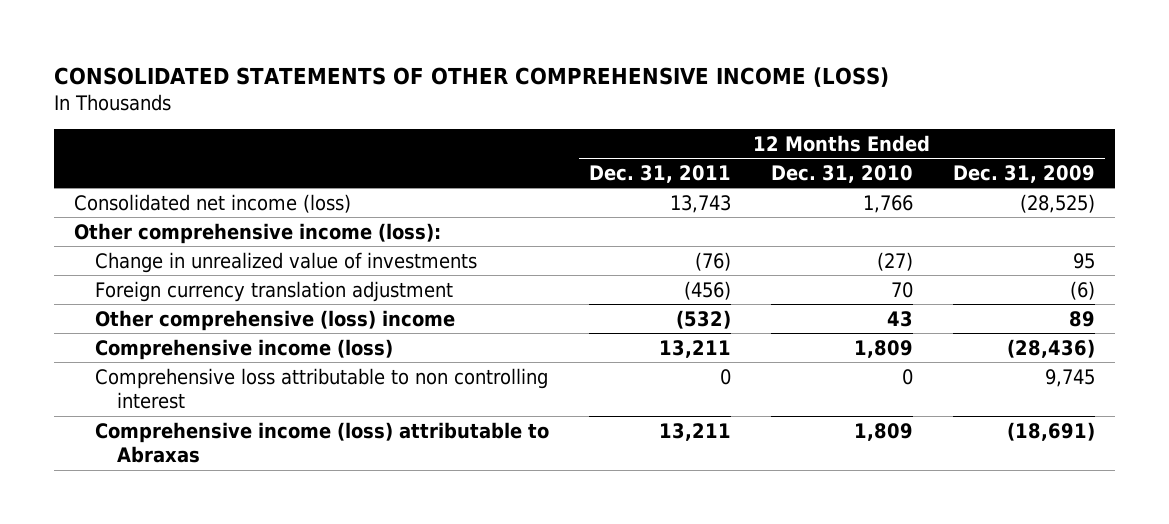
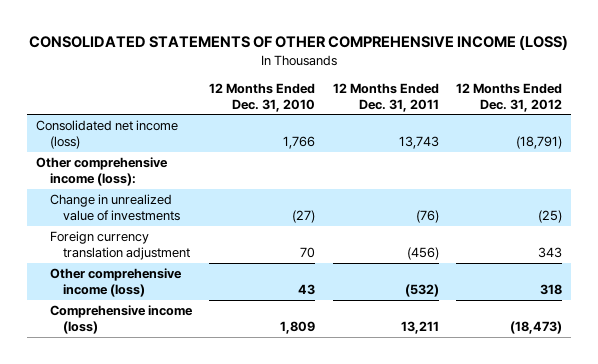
- | 12 Months Ended Dec. 31, 2011 | 12 Months Ended Dec. 31, 2010 | 12 Months Ended Dec. 31, 2009
+ | 12 Months Ended Dec. 31, 2010 | 12 Months Ended Dec. 31, 2011 | 12 Months Ended Dec. 31, 2012
- Other comprehensive (loss) income | (532) | 43 | 89
+ Other comprehensive income (loss) | 43 | (532) | 318
- Comprehensive loss attributable to non controlling interest | 0 | 0 | 9,745
- Comprehensive income (loss) attributable to Abraxas | 13,211 | 1,809 | (18,691)

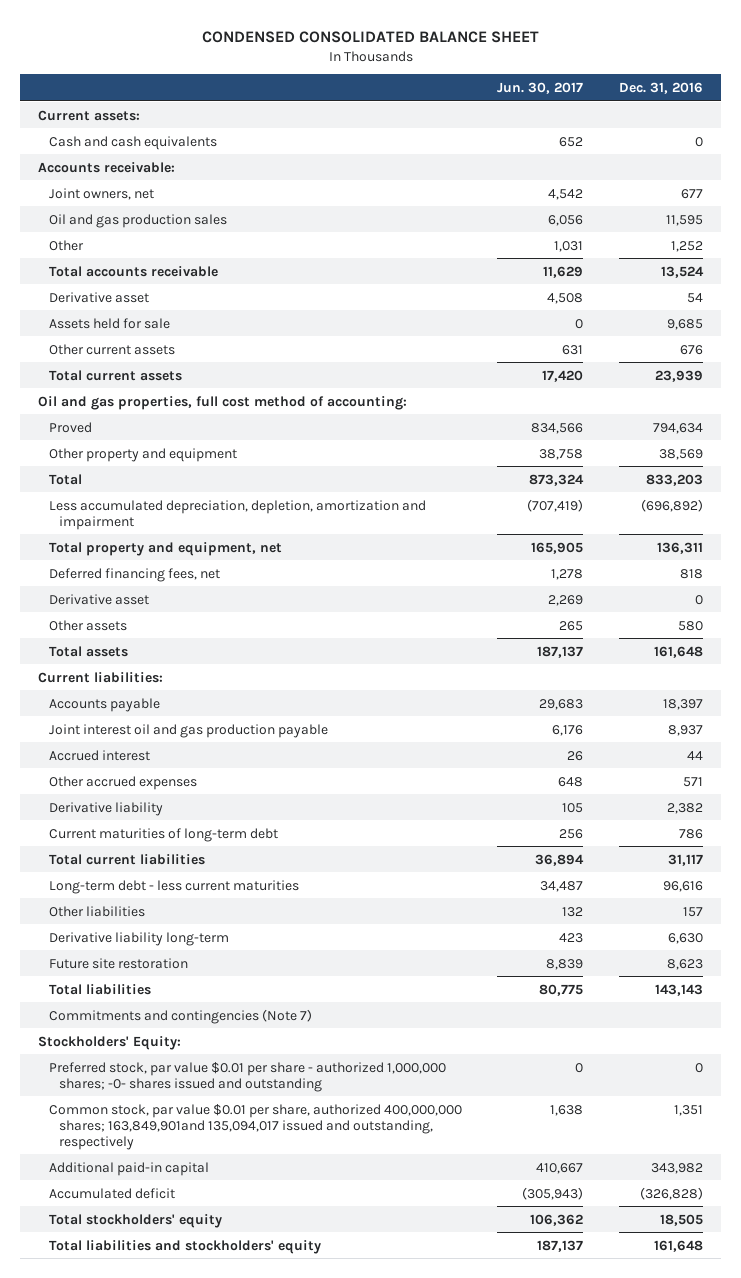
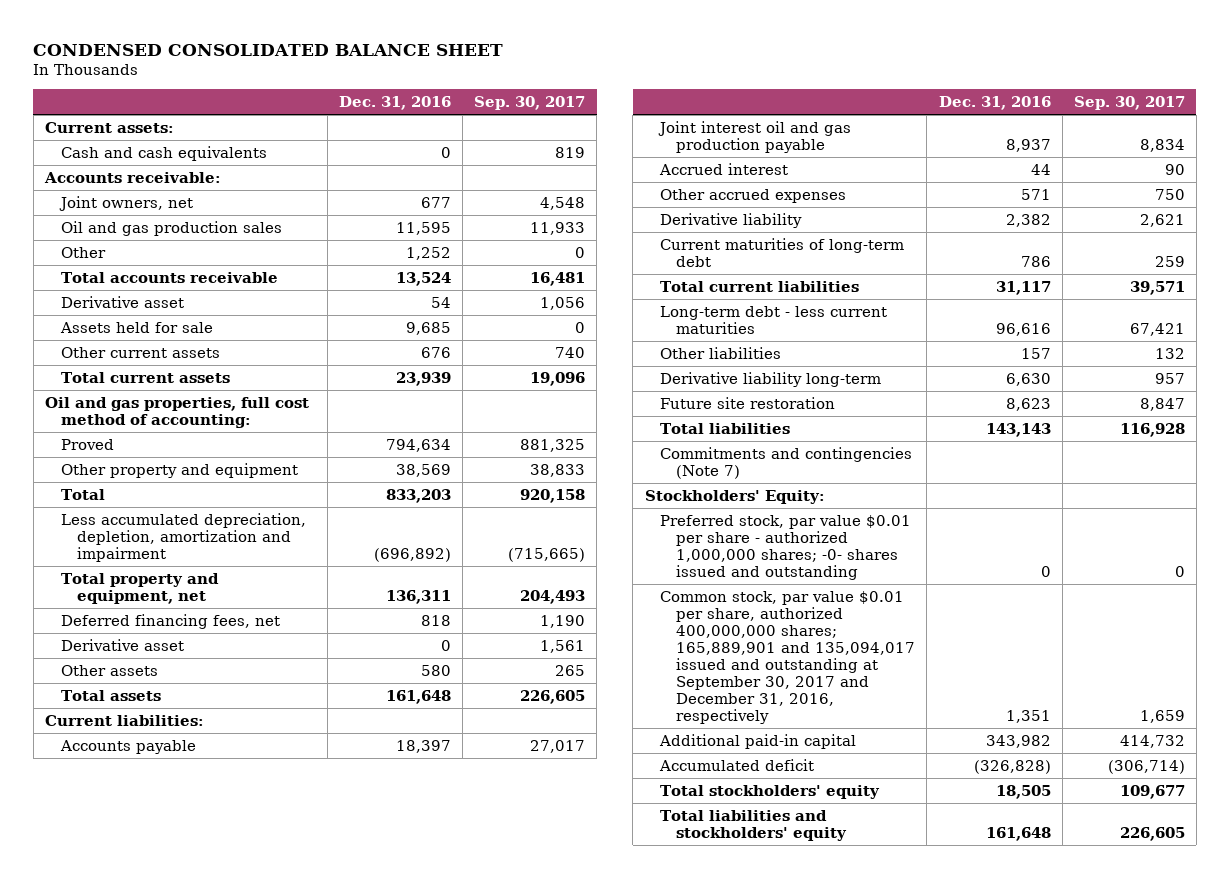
- | Jun. 30, 2017 | Dec. 31, 2016
+ | Dec. 31, 2016 | Sep. 30, 2017
- Common stock, par value $0.01 per share, authorized 400,000,000 shares; 163,849,901and 135,094,017 issued and outstanding, respectively | 1,638 | 1,351
+ Common stock, par value $0.01 per share, authorized 400,000,000 shares; 165,889,901 and 135,094,017 issued and outstanding at September 30, 2017 and December 31, 2016, respectively | 1,351 | 1,659

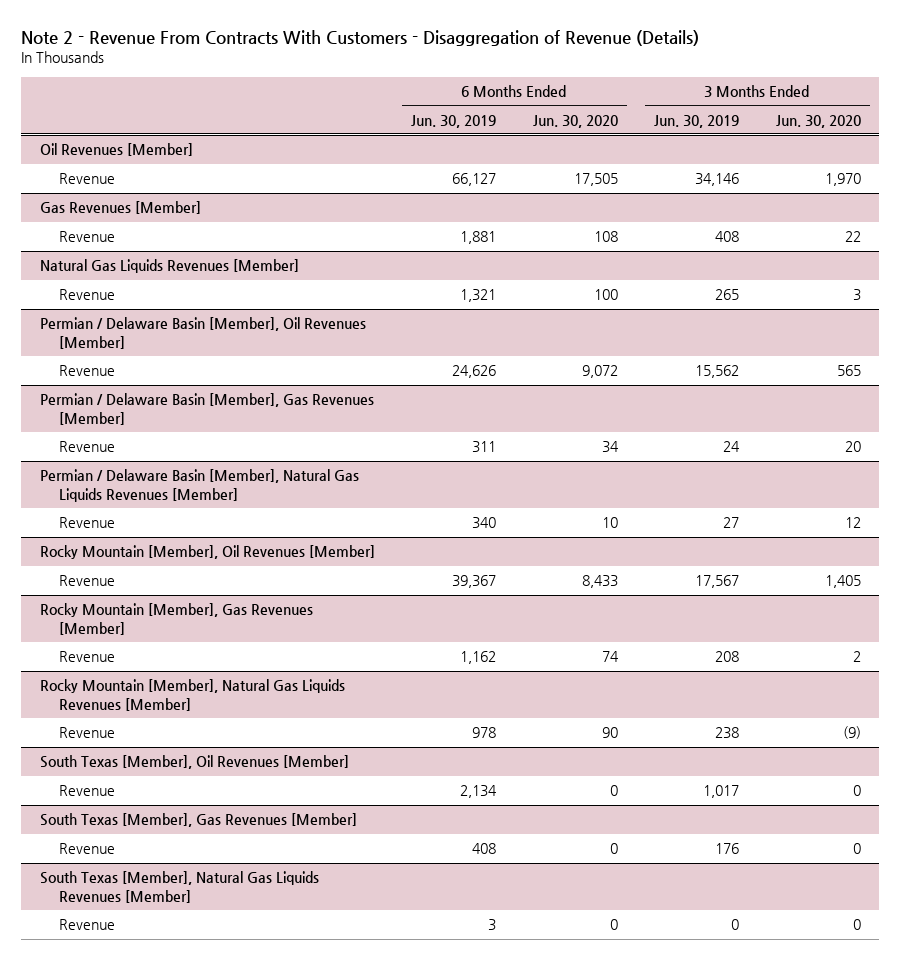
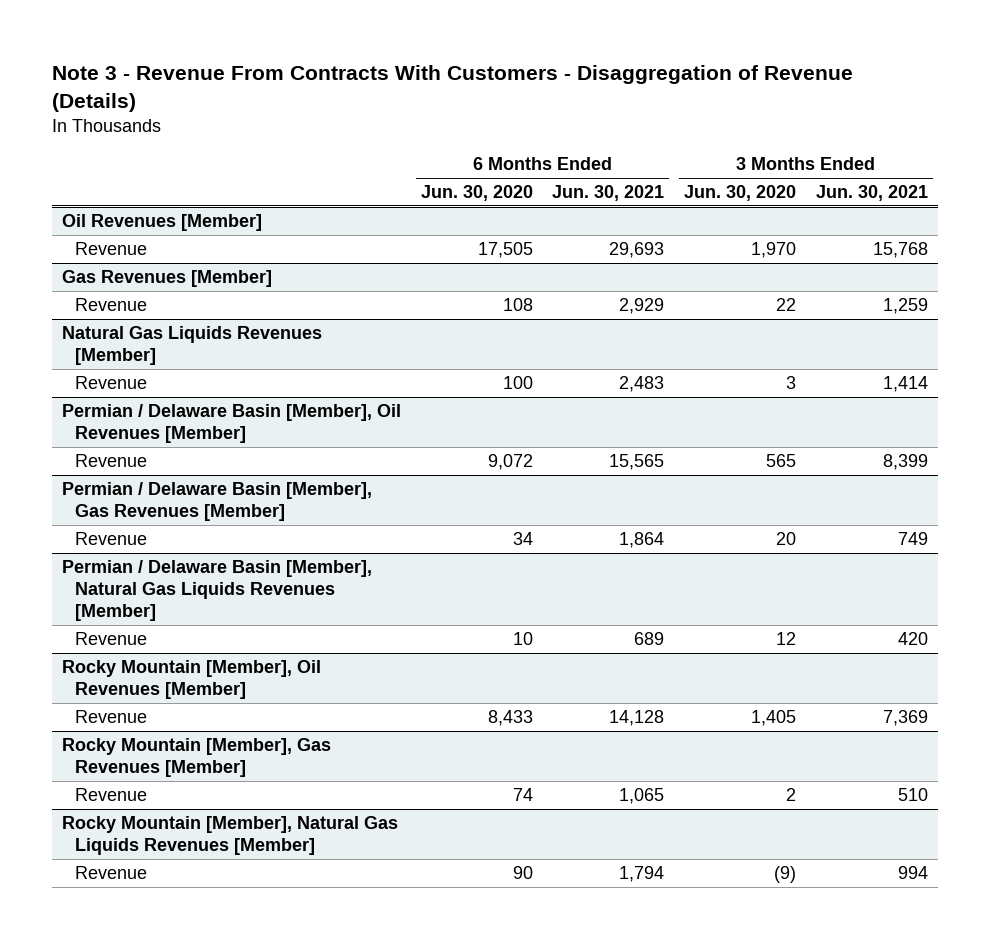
- Note 2 - Revenue From Contracts With Customers - Disaggregation of Revenue (Details)
+ Note 3 - Revenue From Contracts With Customers - Disaggregation of Revenue (Details)
- | 6 Months Ended Jun. 30, 2019 | 6 Months Ended Jun. 30, 2020 | 3 Months Ended Jun. 30, 2019 | 3 Months Ended Jun. 30, 2020
+ | 6 Months Ended Jun. 30, 2020 | 6 Months Ended Jun. 30, 2021 | 3 Months Ended Jun. 30, 2020 | 3 Months Ended Jun. 30, 2021
- South Texas [Member], Oil Revenues [Member]
- Revenue | 2,134 | 0 | 1,017 | 0
- South Texas [Member], Gas Revenues [Member]
- Revenue | 408 | 0 | 176 | 0
- South Texas [Member], Natural Gas Liquids Revenues [Member]
- Revenue | 3 | 0 | 0 | 0

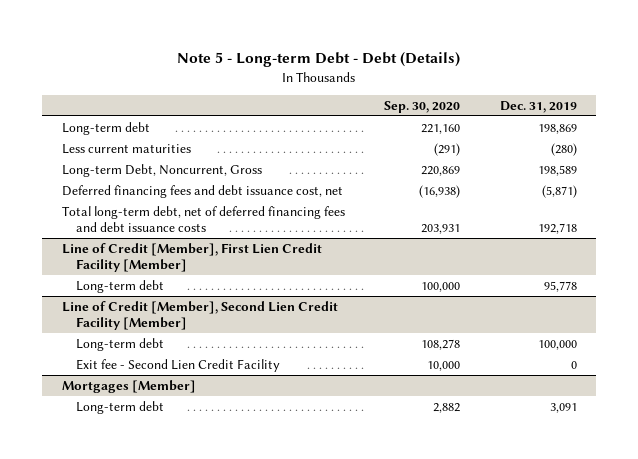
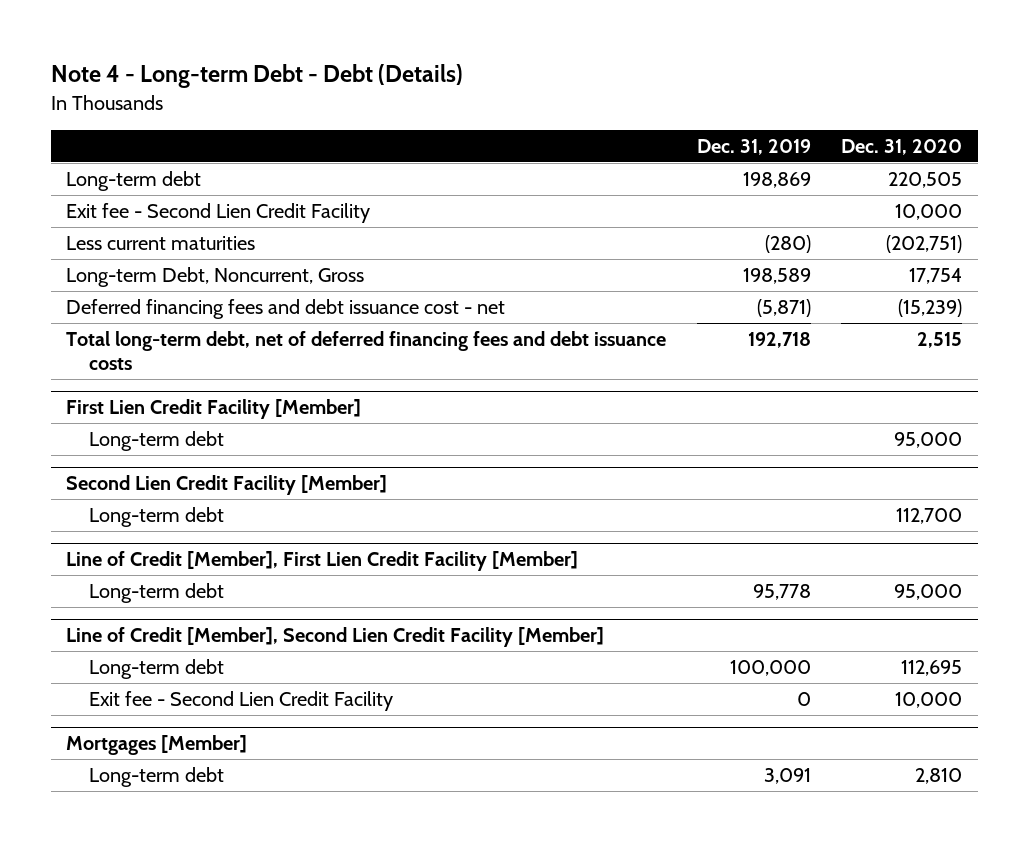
- Note 5 - Long-term Debt - Debt (Details)
+ Note 4 - Long-term Debt - Debt (Details)
- | Sep. 30, 2020 | Dec. 31, 2019
+ | Dec. 31, 2019 | Dec. 31, 2020
+ Exit fee - Second Lien Credit Facility | | 10,000
- Deferred financing fees and debt issuance cost, net | (16,938) | (5,871)
+ Deferred financing fees and debt issuance cost - net | (5,871) | (15,239)
+ First Lien Credit Facility [Member]
+ Long-term debt | | 95,000
+ Second Lien Credit Facility [Member]
+ Long-term debt | | 112,700

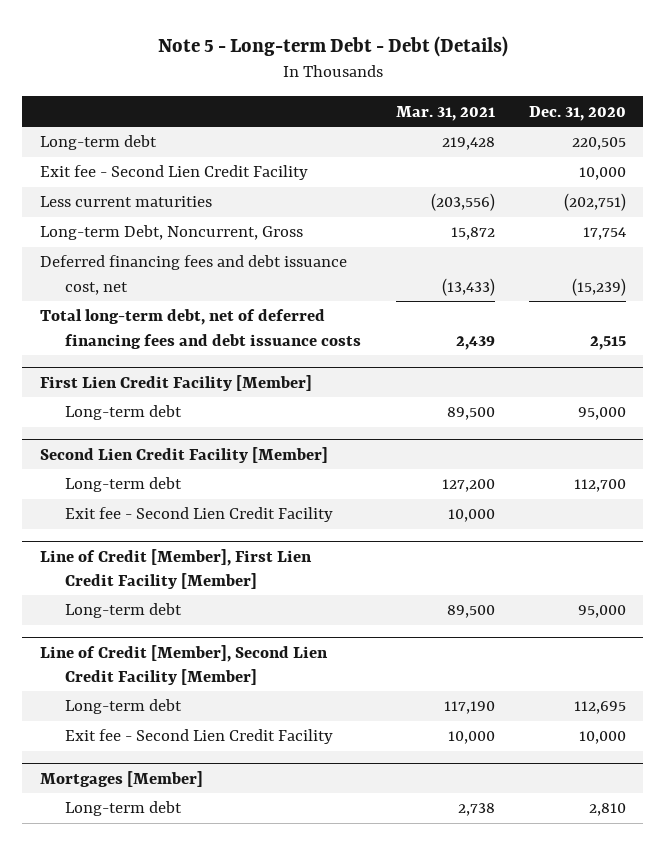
- Note 4 - Long-term Debt - Debt (Details)
+ Note 5 - Long-term Debt - Debt (Details)
- | Dec. 31, 2019 | Dec. 31, 2020
+ | Mar. 31, 2021 | Dec. 31, 2020
- Deferred financing fees and debt issuance cost - net | (5,871) | (15,239)
+ Deferred financing fees and debt issuance cost, net | (13,433) | (15,239)
@ Second Lien Credit Facility [Member]
+ Exit fee - Second Lien Credit Facility | 10,000 |

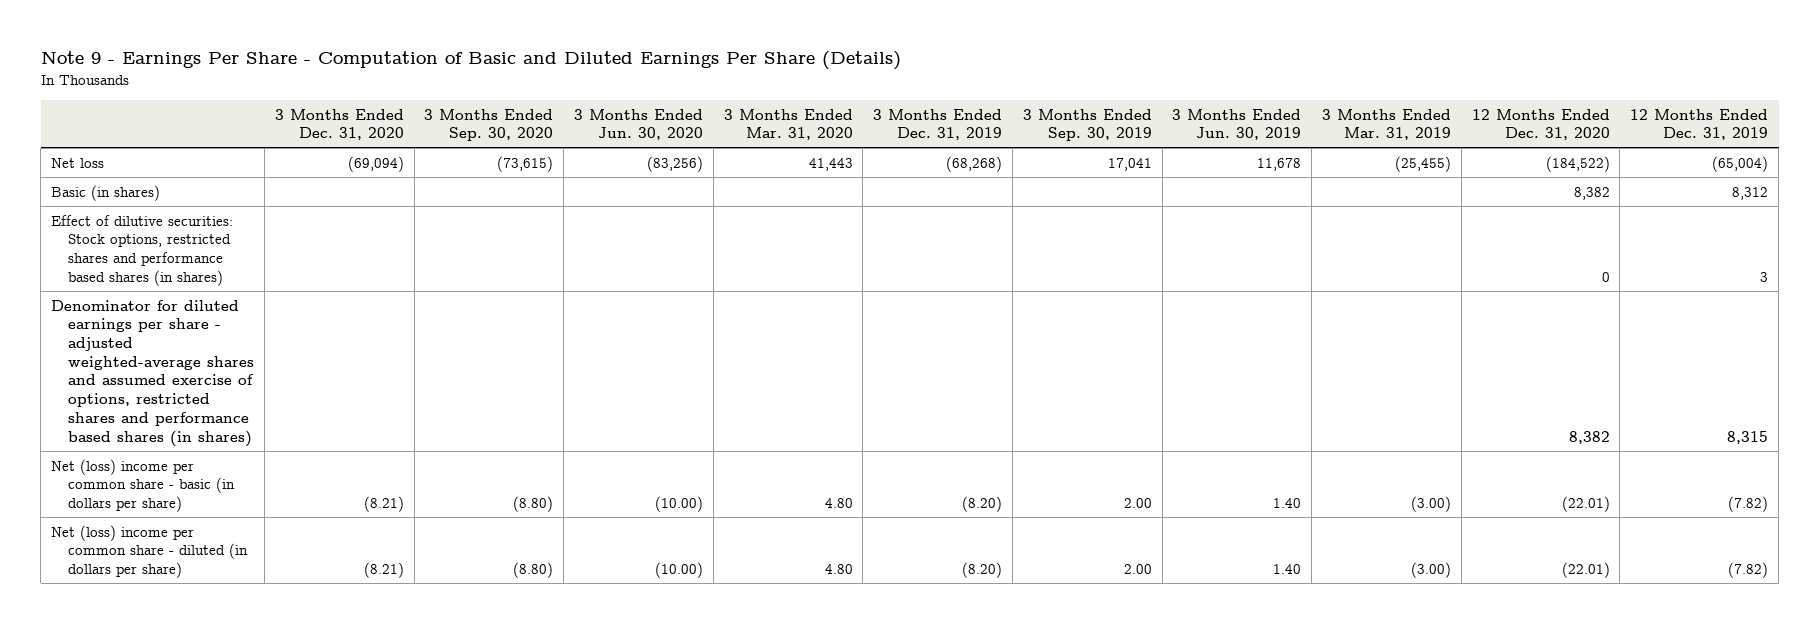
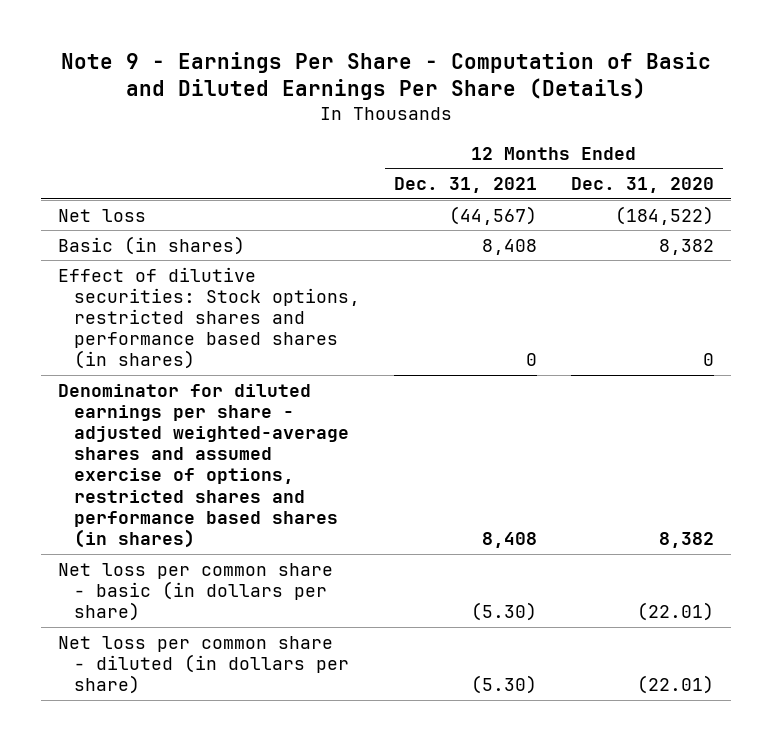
- | 3 Months Ended Dec. 31, 2020 | 3 Months Ended Sep. 30, 2020 | 3 Months Ended Jun. 30, 2020 | 3 Months Ended Mar. 31, 2020 | 3 Months Ended Dec. 31, 2019 | 3 Months Ended Sep. 30, 2019 | 3 Months Ended Jun. 30, 2019 | 3 Months Ended Mar. 31, 2019 | 12 Months Ended Dec. 31, 2020 | 12 Months Ended Dec. 31, 2019
+ | 12 Months Ended Dec. 31, 2021 | 12 Months Ended Dec. 31, 2020
- Net (loss) income per common share - basic (in dollars per share) | (8.21) | (8.80) | (10.00) | 4.80 | (8.20) | 2.00 | 1.40 | (3.00) | (22.01) | (7.82)
- Net (loss) income per common share - diluted (in dollars per share) | (8.21) | (8.80) | (10.00) | 4.80 | (8.20) | 2.00 | 1.40 | (3.00) | (22.01) | (7.82)
+ Net loss per common share - basic (in dollars per share) | (5.30) | (22.01)
+ Net loss per common share - diluted (in dollars per share) | (5.30) | (22.01)

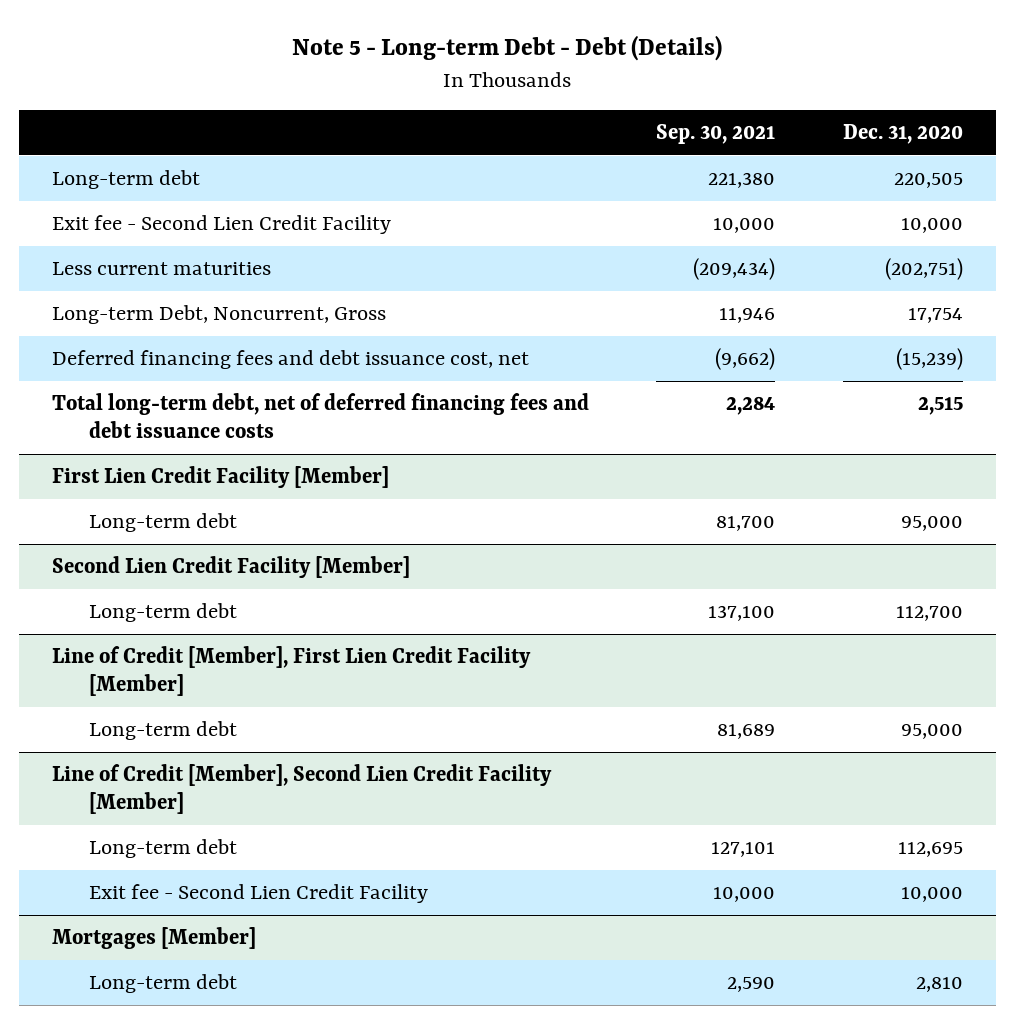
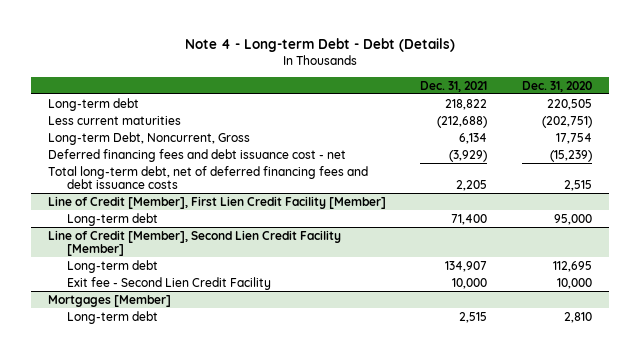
- Note 5 - Long-term Debt - Debt (Details)
+ Note 4 - Long-term Debt - Debt (Details)
- | Sep. 30, 2021 | Dec. 31, 2020
+ | Dec. 31, 2021 | Dec. 31, 2020
- Exit fee - Second Lien Credit Facility | 10,000 | 10,000
- Deferred financing fees and debt issuance cost, net | (9,662) | (15,239)
+ Deferred financing fees and debt issuance cost - net | (3,929) | (15,239)
- First Lien Credit Facility [Member]
- Long-term debt | 81,700 | 95,000
- Second Lien Credit Facility [Member]
- Long-term debt | 137,100 | 112,700

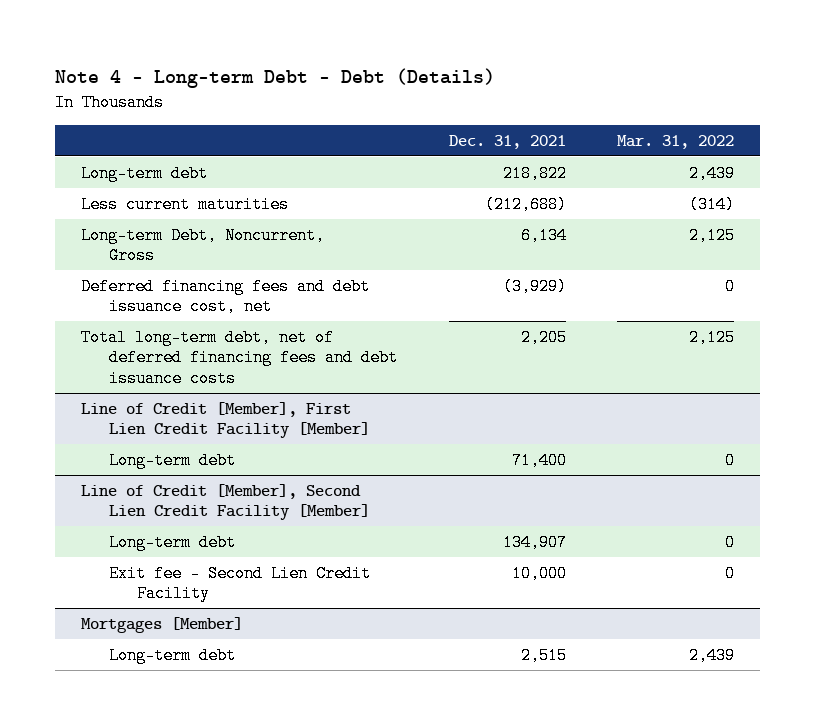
- | Dec. 31, 2021 | Dec. 31, 2020
+ | Dec. 31, 2021 | Mar. 31, 2022
- Deferred financing fees and debt issuance cost - net | (3,929) | (15,239)
+ Deferred financing fees and debt issuance cost, net | (3,929) | 0

